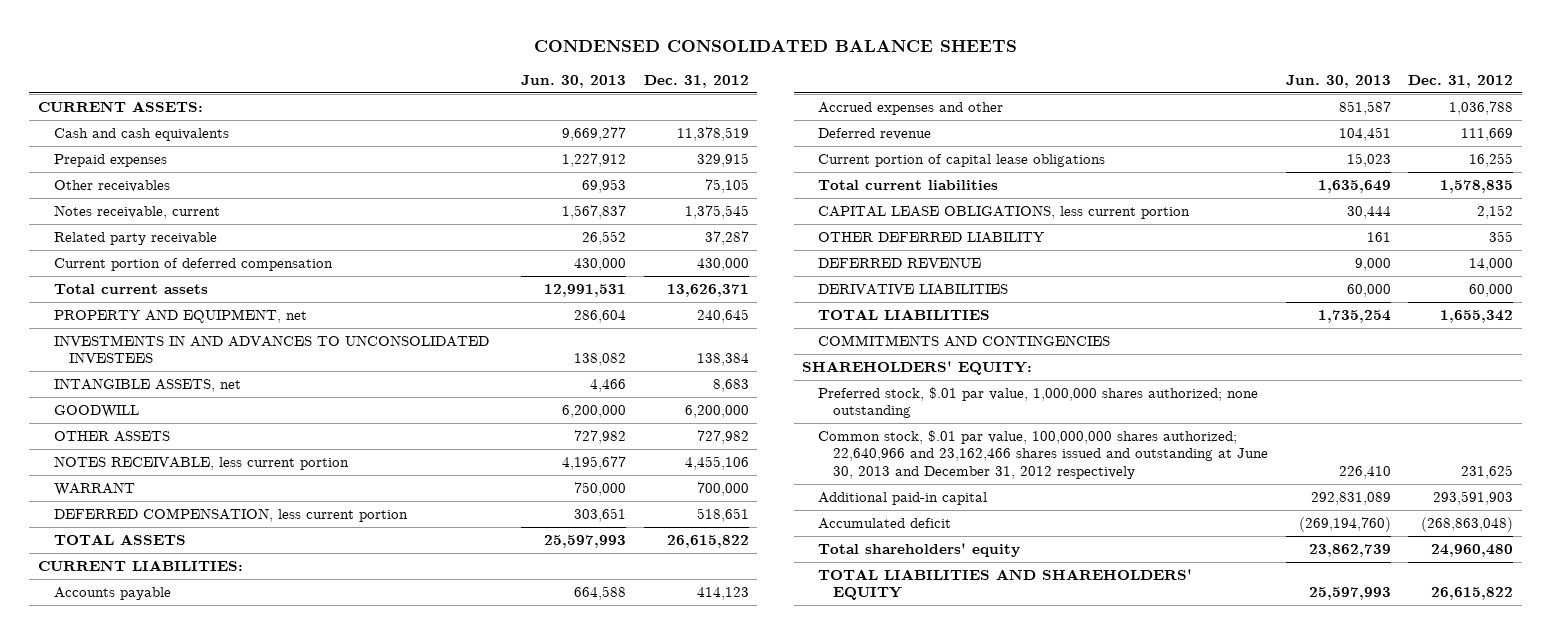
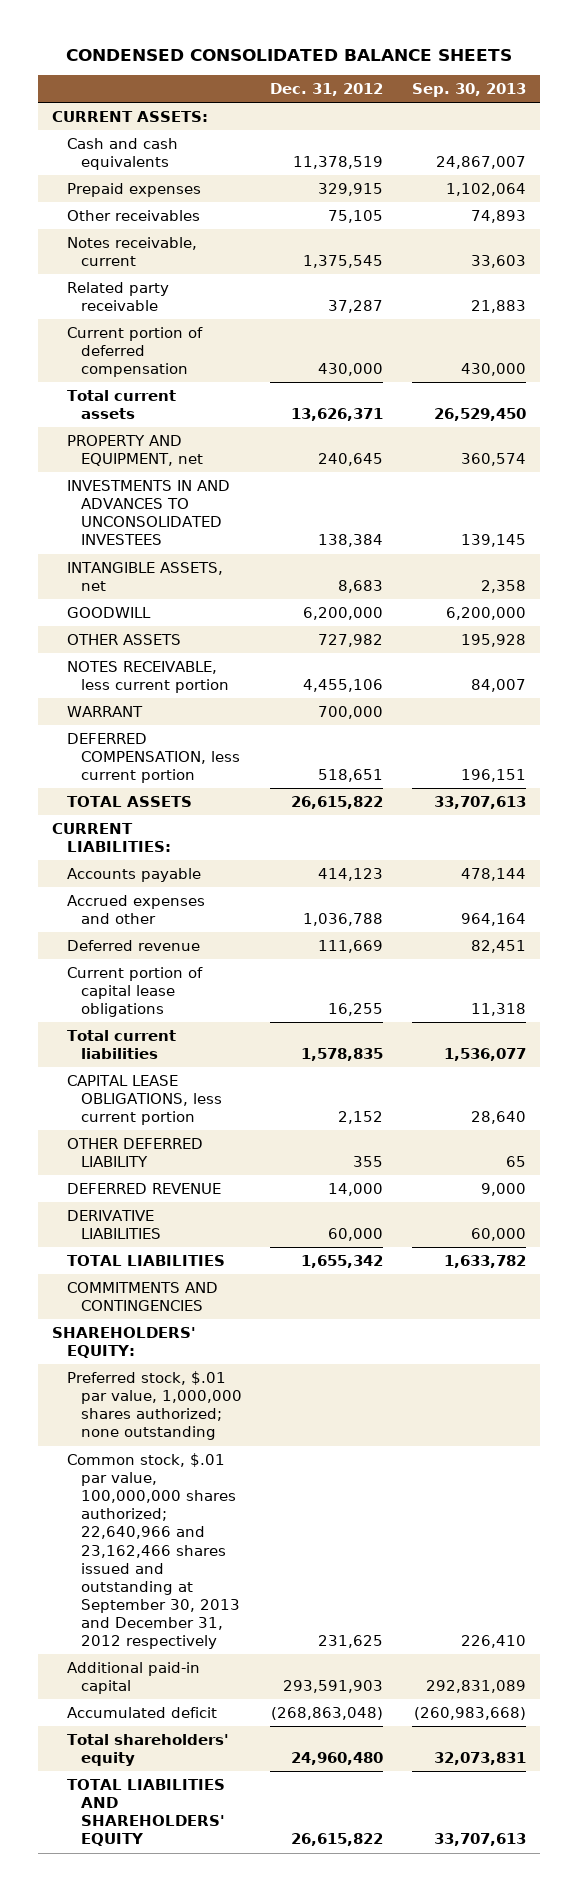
- | Jun. 30, 2013 | Dec. 31, 2012
+ | Dec. 31, 2012 | Sep. 30, 2013
- Common stock, $.01 par value, 100,000,000 shares authorized; 22,640,966 and 23,162,466 shares issued and outstanding at June 30, 2013 and December 31, 2012 respectively | 226,410 | 231,625
+ Common stock, $.01 par value, 100,000,000 shares authorized; 22,640,966 and 23,162,466 shares issued and outstanding at September 30, 2013 and December 31, 2012 respectively | 231,625 | 226,410

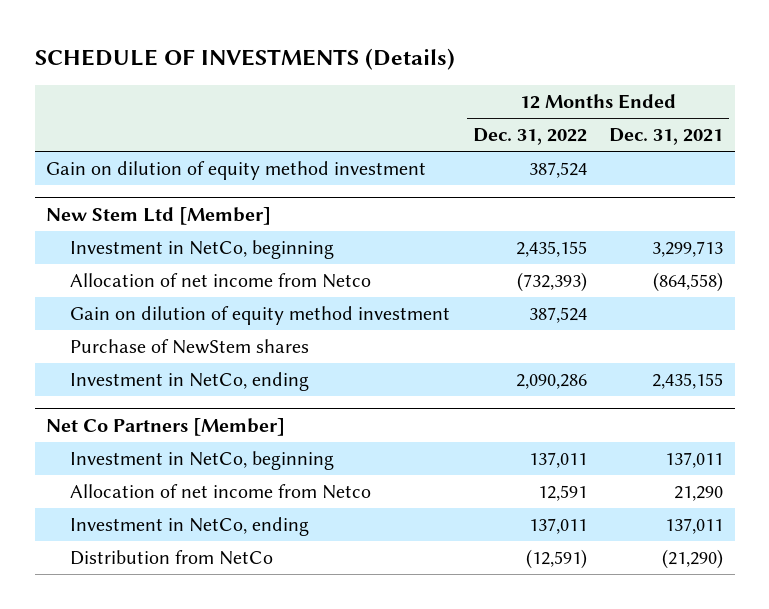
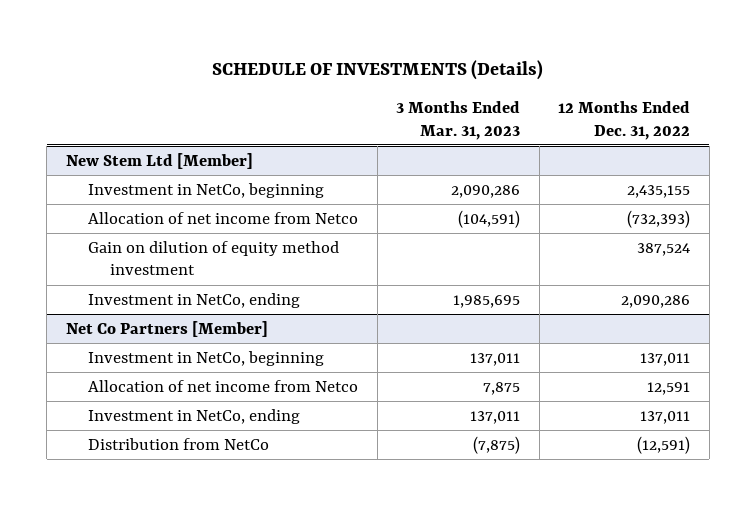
- | 12 Months Ended Dec. 31, 2022 | 12 Months Ended Dec. 31, 2021
+ | 3 Months Ended Mar. 31, 2023 | 12 Months Ended Dec. 31, 2022
- Gain on dilution of equity method investment | 387,524 |
@ New Stem Ltd [Member]
- Purchase of NewStem shares

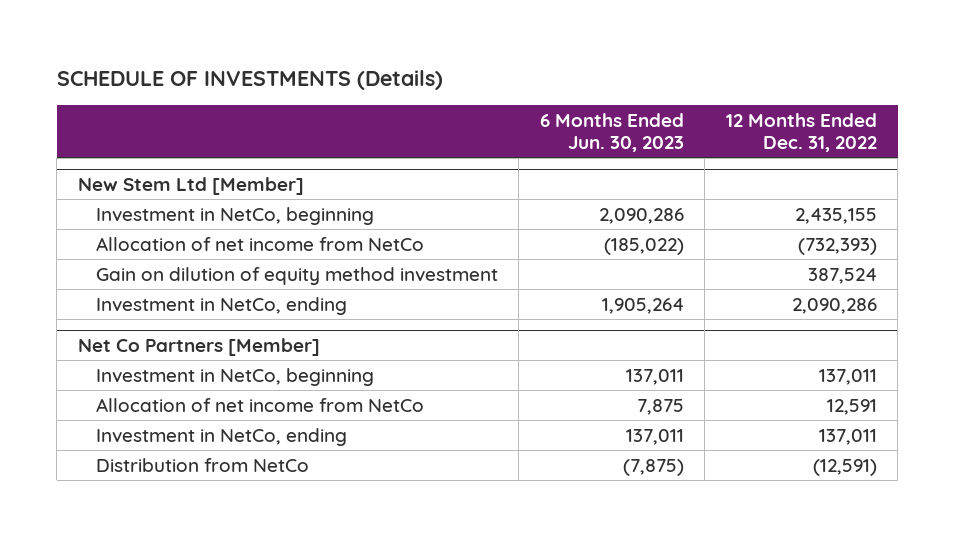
- | 3 Months Ended Mar. 31, 2023 | 12 Months Ended Dec. 31, 2022
+ | 6 Months Ended Jun. 30, 2023 | 12 Months Ended Dec. 31, 2022
@ New Stem Ltd [Member]
- Allocation of net income from Netco | (104,591) | (732,393)
+ Allocation of net income from NetCo | (185,022) | (732,393)
@ Net Co Partners [Member]
- Allocation of net income from Netco | 7,875 | 12,591
+ Allocation of net income from NetCo | 7,875 | 12,591

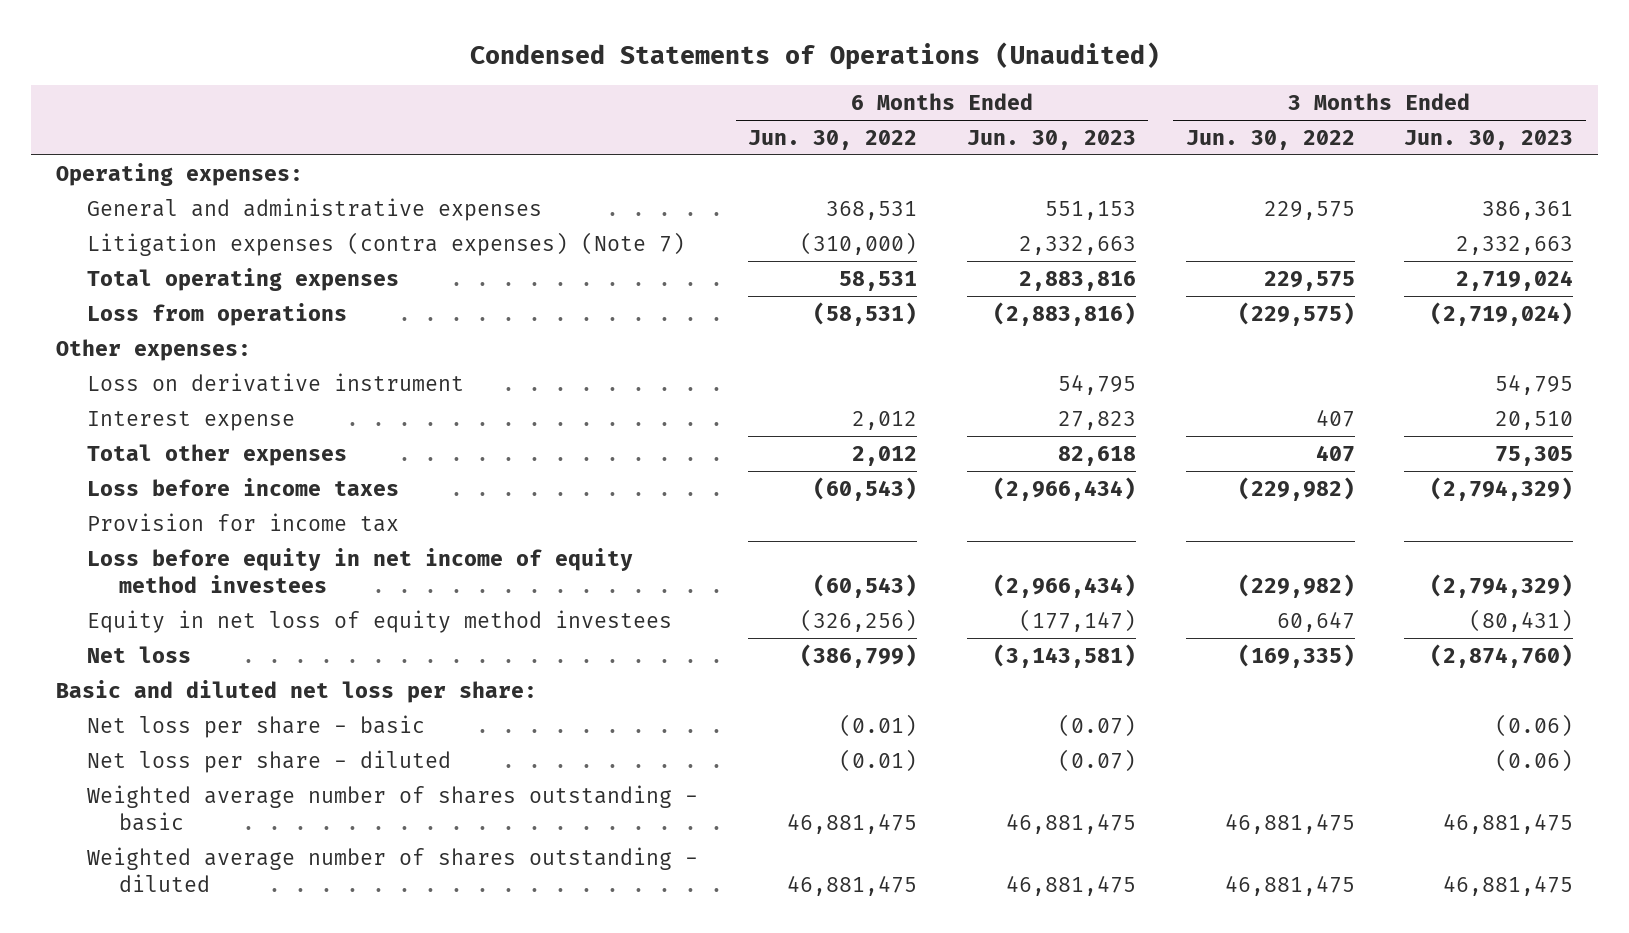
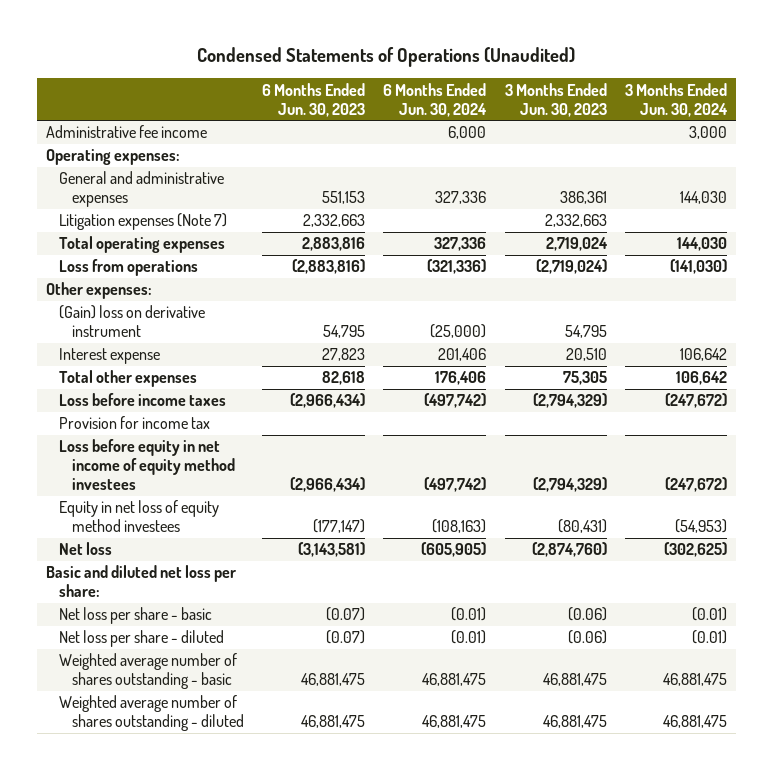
- | 6 Months Ended Jun. 30, 2022 | 6 Months Ended Jun. 30, 2023 | 3 Months Ended Jun. 30, 2022 | 3 Months Ended Jun. 30, 2023
+ | 6 Months Ended Jun. 30, 2023 | 6 Months Ended Jun. 30, 2024 | 3 Months Ended Jun. 30, 2023 | 3 Months Ended Jun. 30, 2024
+ Administrative fee income | | 6,000 | | 3,000
- Litigation expenses (contra expenses) (Note 7) | (310,000) | 2,332,663 | | 2,332,663
+ Litigation expenses (Note 7) | 2,332,663 | | 2,332,663 |
- Loss on derivative instrument | | 54,795 | | 54,795
+ (Gain) loss on derivative instrument | 54,795 | (25,000) | 54,795 |

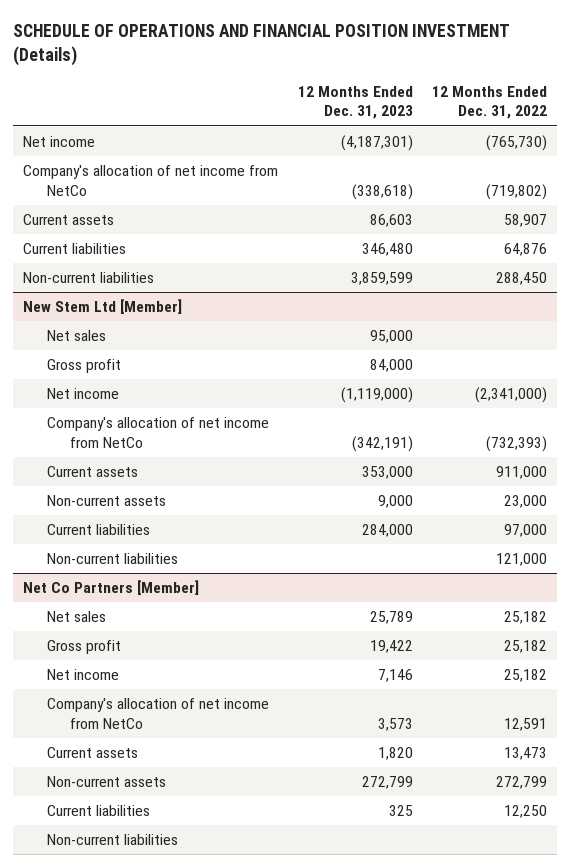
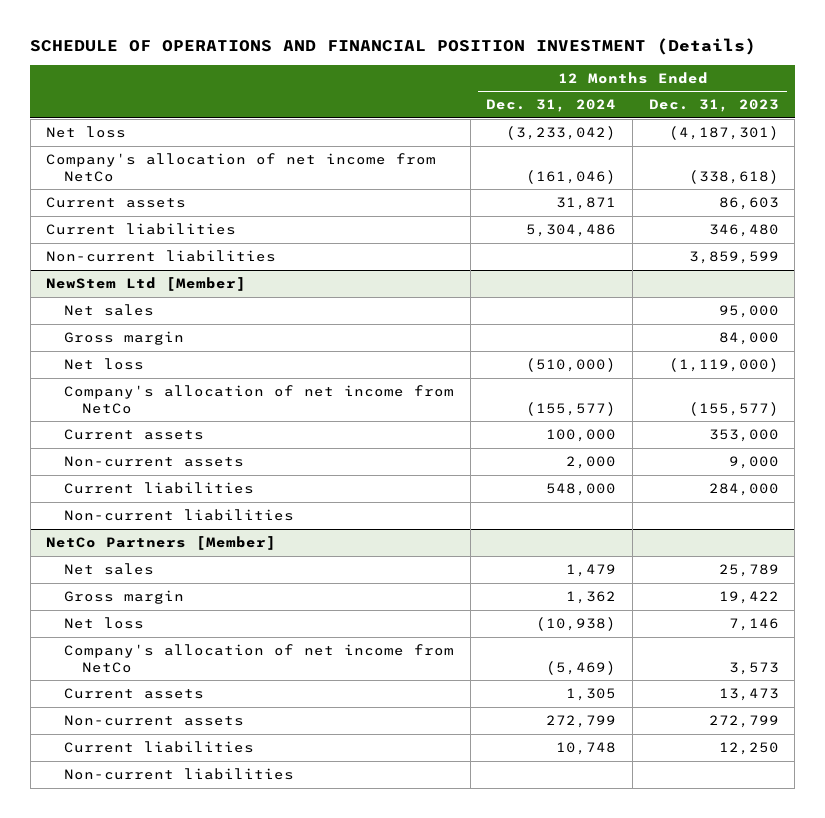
- | 12 Months Ended Dec. 31, 2023 | 12 Months Ended Dec. 31, 2022
+ | 12 Months Ended Dec. 31, 2024 | 12 Months Ended Dec. 31, 2023
- Net income | (4,187,301) | (765,730)
+ Net loss | (3,233,042) | (4,187,301)
- New Stem Ltd [Member]
+ NewStem Ltd [Member]
- Gross profit | 84,000 |
- Net income | (1,119,000) | (2,341,000)
- Company's allocation of net income from NetCo | (342,191) | (732,393)
+ Gross margin | | 84,000
+ Net loss | (510,000) | (1,119,000)
+ Company's allocation of net income from NetCo | (155,577) | (155,577)
- Net Co Partners [Member]
+ NetCo Partners [Member]
- Gross profit | 19,422 | 25,182
- Net income | 7,146 | 25,182
+ Gross margin | 1,362 | 19,422
+ Net loss | (10,938) | 7,146
- Current assets | 1,820 | 13,473
+ Current assets | 1,305 | 13,473
- Current liabilities | 325 | 12,250
+ Current liabilities | 10,748 | 12,250

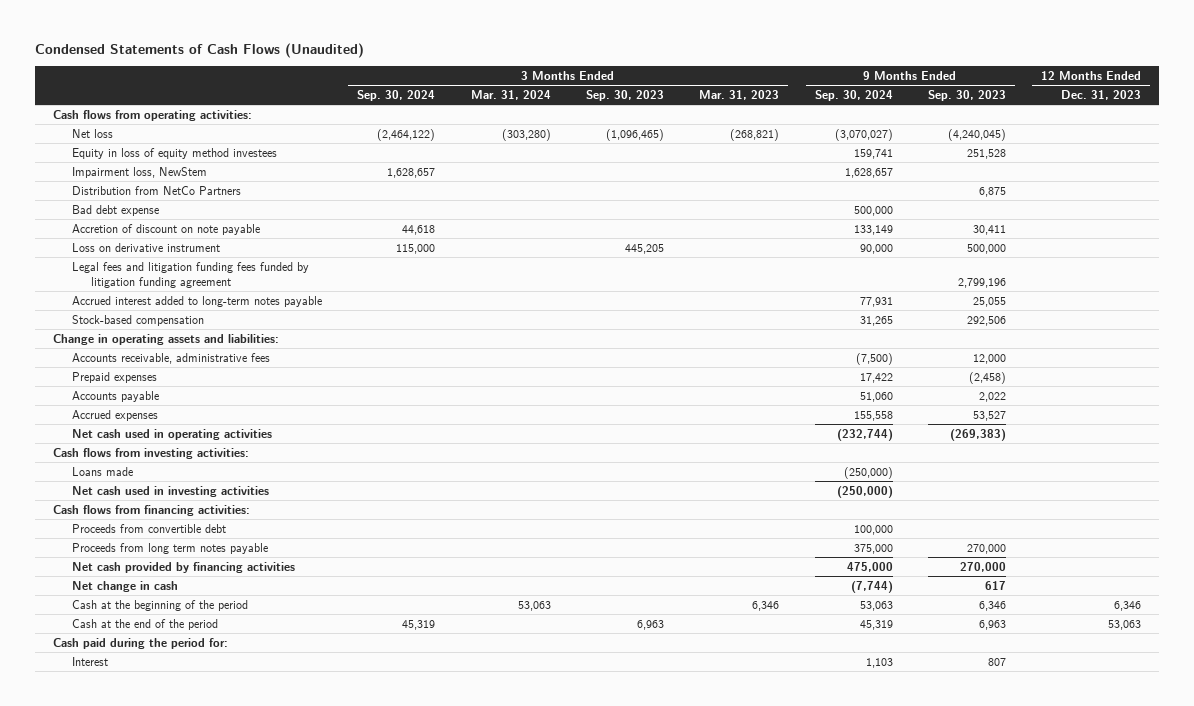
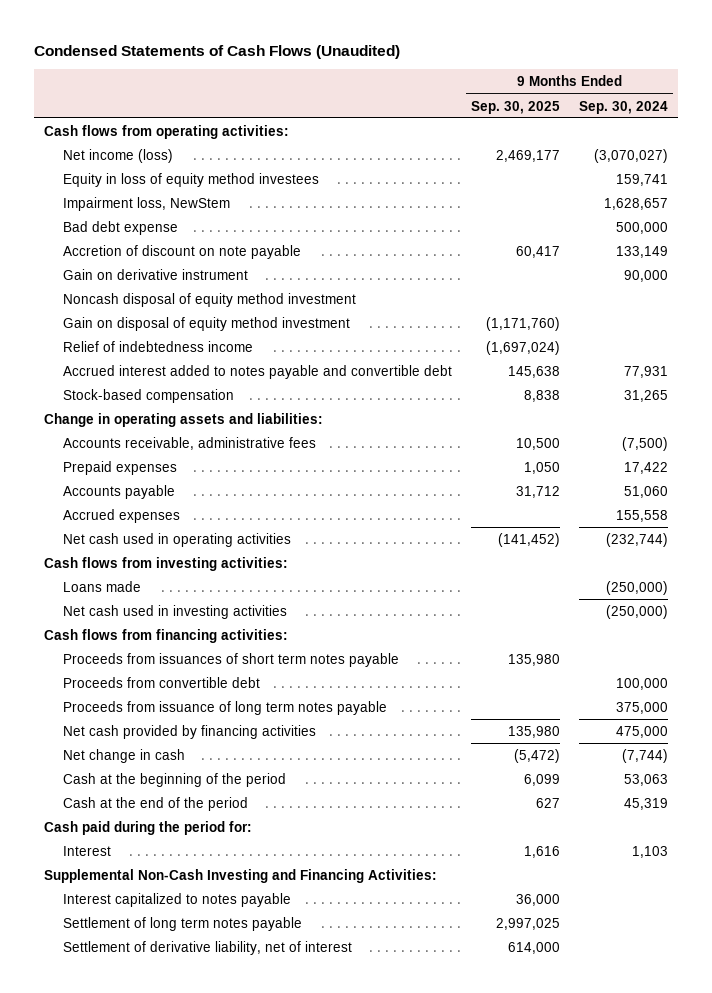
- | 3 Months Ended Sep. 30, 2024 | 3 Months Ended Mar. 31, 2024 | 3 Months Ended Sep. 30, 2023 | 3 Months Ended Mar. 31, 2023 | 9 Months Ended Sep. 30, 2024 | 9 Months Ended Sep. 30, 2023 | 12 Months Ended Dec. 31, 2023
+ | 9 Months Ended Sep. 30, 2025 | 9 Months Ended Sep. 30, 2024
- Net loss | (2,464,122) | (303,280) | (1,096,465) | (268,821) | (3,070,027) | (4,240,045) |
+ Net income (loss) | 2,469,177 | (3,070,027)
- Distribution from NetCo Partners | | | | | | 6,875 |
- Loss on derivative instrument | 115,000 | | 445,205 | | 90,000 | 500,000 |
- Legal fees and litigation funding fees funded by litigation funding agreement | | | | | | 2,799,196 |
- Accrued interest added to long-term notes payable | | | | | 77,931 | 25,055 |
+ Gain on derivative instrument | | 90,000
+ Noncash disposal of equity method investment
+ Gain on disposal of equity method investment | (1,171,760) |
+ Relief of indebtedness income | (1,697,024) |
+ Accrued interest added to notes payable and convertible debt | 145,638 | 77,931
+ Proceeds from issuances of short term notes payable | 135,980 |
- Proceeds from long term notes payable | | | | | 375,000 | 270,000 |
+ Proceeds from issuance of long term notes payable | | 375,000
+ Supplemental Non-Cash Investing and Financing Activities:
+ Interest capitalized to notes payable | 36,000 |
+ Settlement of long term notes payable | 2,997,025 |
+ Settlement of derivative liability, net of interest | 614,000 |

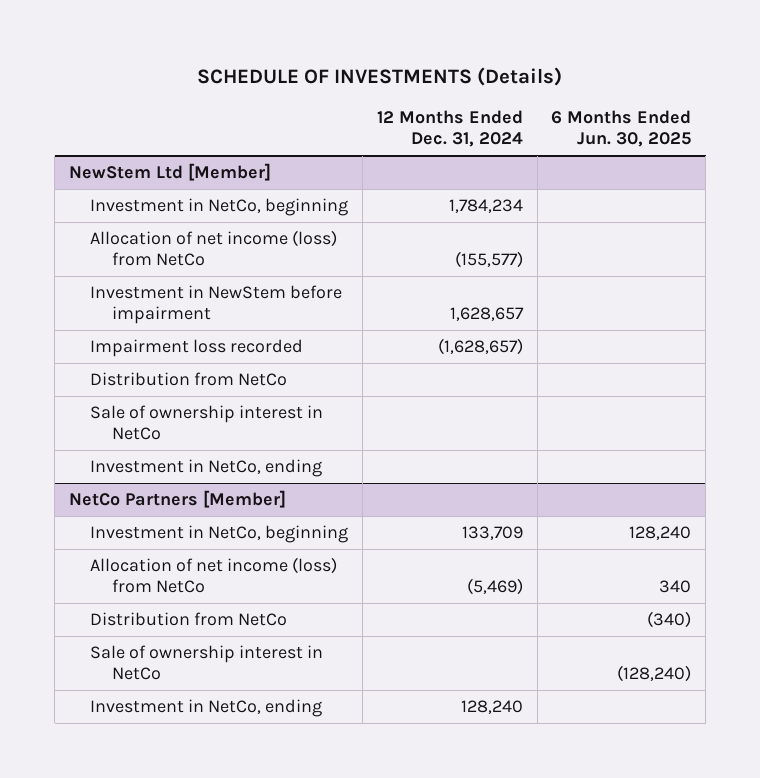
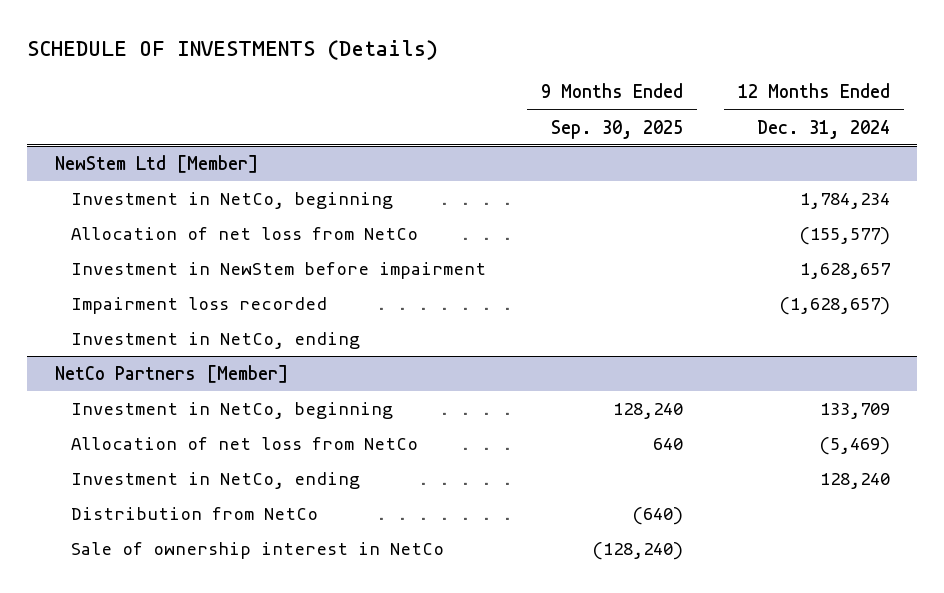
- | 12 Months Ended Dec. 31, 2024 | 6 Months Ended Jun. 30, 2025
+ | 9 Months Ended Sep. 30, 2025 | 12 Months Ended Dec. 31, 2024
@ NewStem Ltd [Member]
- Allocation of net income (loss) from NetCo | (155,577) |
+ Allocation of net loss from NetCo | | (155,577)
- Distribution from NetCo
- Sale of ownership interest in NetCo
@ NetCo Partners [Member]
- Allocation of net income (loss) from NetCo | (5,469) | 340
+ Allocation of net loss from NetCo | 640 | (5,469)
moved up: Investment in NetCo, ending | | 128,240

